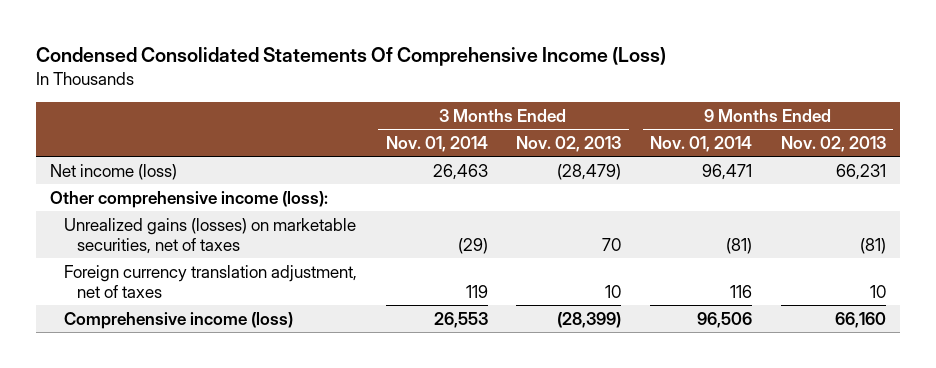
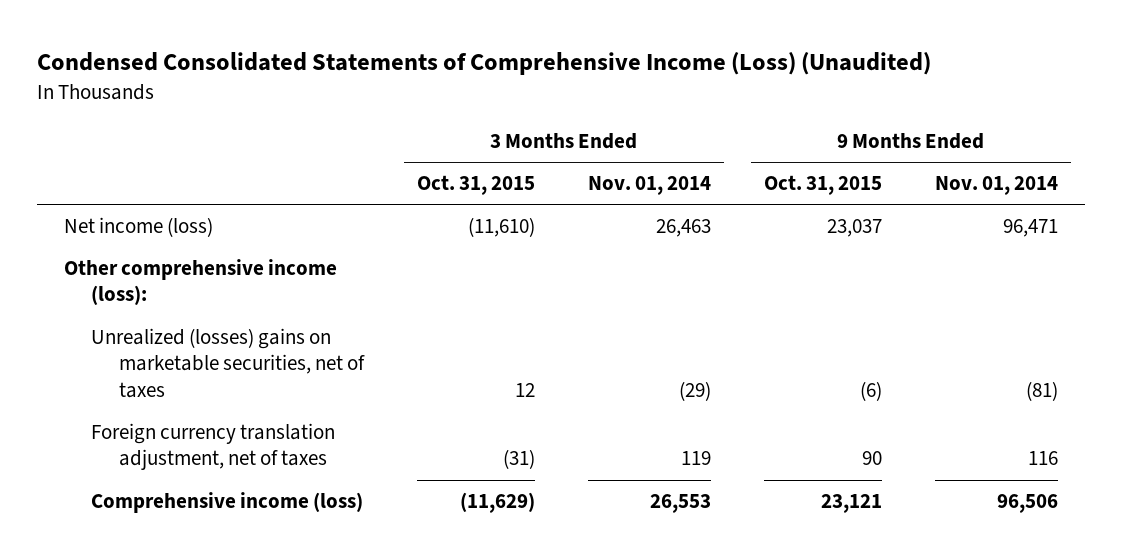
- Condensed Consolidated Statements Of Comprehensive Income (Loss)
+ Condensed Consolidated Statements of Comprehensive Income (Loss) (Unaudited)
- | 3 Months Ended Nov. 01, 2014 | 3 Months Ended Nov. 02, 2013 | 9 Months Ended Nov. 01, 2014 | 9 Months Ended Nov. 02, 2013
+ | 3 Months Ended Oct. 31, 2015 | 3 Months Ended Nov. 01, 2014 | 9 Months Ended Oct. 31, 2015 | 9 Months Ended Nov. 01, 2014
- Unrealized gains (losses) on marketable securities, net of taxes | (29) | 70 | (81) | (81)
+ Unrealized (losses) gains on marketable securities, net of taxes | 12 | (29) | (6) | (81)

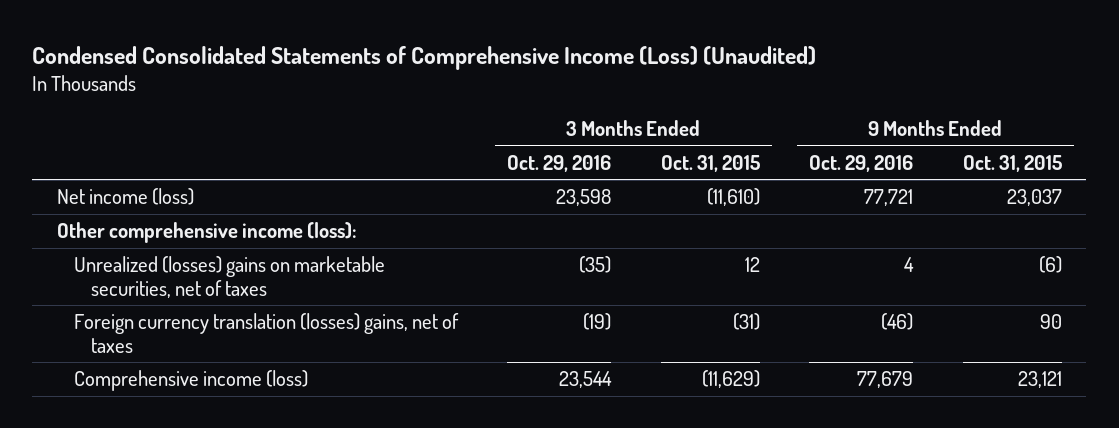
- | 3 Months Ended Oct. 31, 2015 | 3 Months Ended Nov. 01, 2014 | 9 Months Ended Oct. 31, 2015 | 9 Months Ended Nov. 01, 2014
+ | 3 Months Ended Oct. 29, 2016 | 3 Months Ended Oct. 31, 2015 | 9 Months Ended Oct. 29, 2016 | 9 Months Ended Oct. 31, 2015
- Foreign currency translation adjustment, net of taxes | (31) | 119 | 90 | 116
+ Foreign currency translation (losses) gains, net of taxes | (19) | (31) | (46) | 90

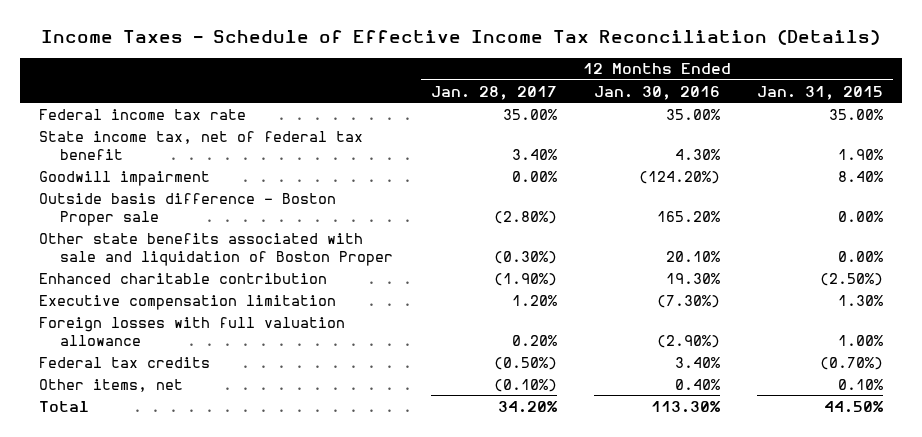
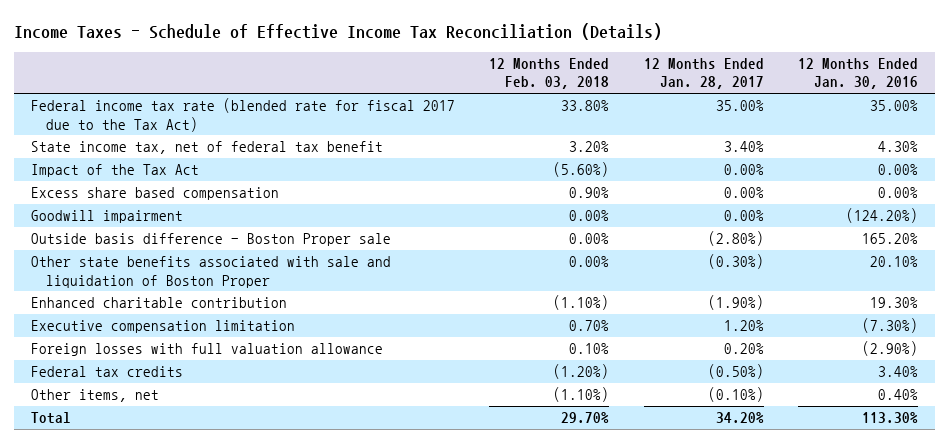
- | 12 Months Ended Jan. 28, 2017 | 12 Months Ended Jan. 30, 2016 | 12 Months Ended Jan. 31, 2015
+ | 12 Months Ended Feb. 03, 2018 | 12 Months Ended Jan. 28, 2017 | 12 Months Ended Jan. 30, 2016
- Federal income tax rate | 35.00% | 35.00% | 35.00%
+ Federal income tax rate (blended rate for fiscal 2017 due to the Tax Act) | 33.80% | 35.00% | 35.00%
+ Impact of the Tax Act | (5.60%) | 0.00% | 0.00%
+ Excess share based compensation | 0.90% | 0.00% | 0.00%

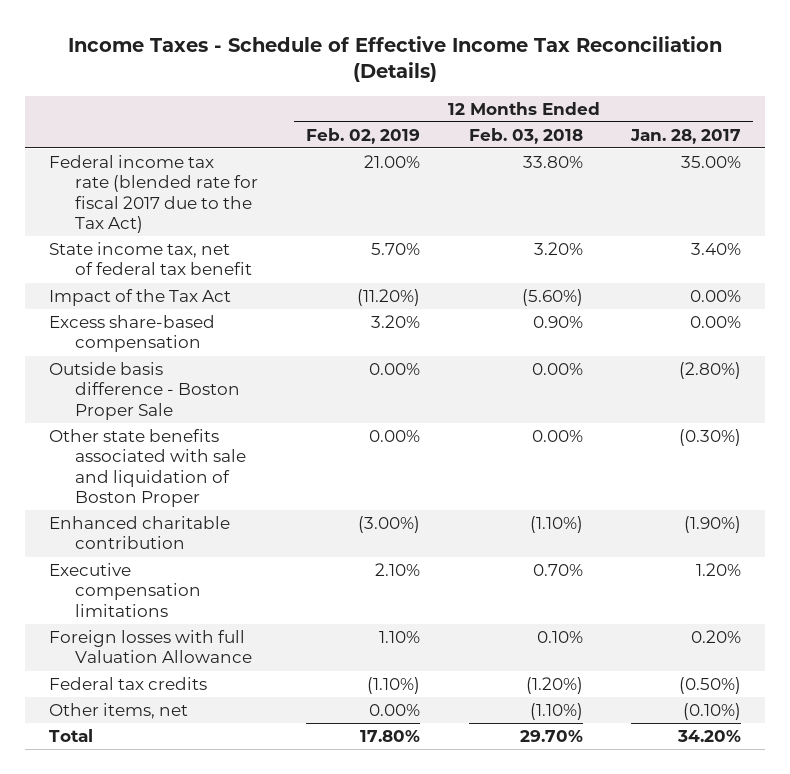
- | 12 Months Ended Feb. 03, 2018 | 12 Months Ended Jan. 28, 2017 | 12 Months Ended Jan. 30, 2016
+ | 12 Months Ended Feb. 02, 2019 | 12 Months Ended Feb. 03, 2018 | 12 Months Ended Jan. 28, 2017
- Excess share based compensation | 0.90% | 0.00% | 0.00%
- Goodwill impairment | 0.00% | 0.00% | (124.20%)
- Outside basis difference - Boston Proper sale | 0.00% | (2.80%) | 165.20%
+ Excess share-based compensation | 3.20% | 0.90% | 0.00%
+ Outside basis difference - Boston Proper Sale | 0.00% | 0.00% | (2.80%)
- Executive compensation limitation | 0.70% | 1.20% | (7.30%)
- Foreign losses with full valuation allowance | 0.10% | 0.20% | (2.90%)
+ Executive compensation limitations | 2.10% | 0.70% | 1.20%
+ Foreign losses with full Valuation Allowance | 1.10% | 0.10% | 0.20%

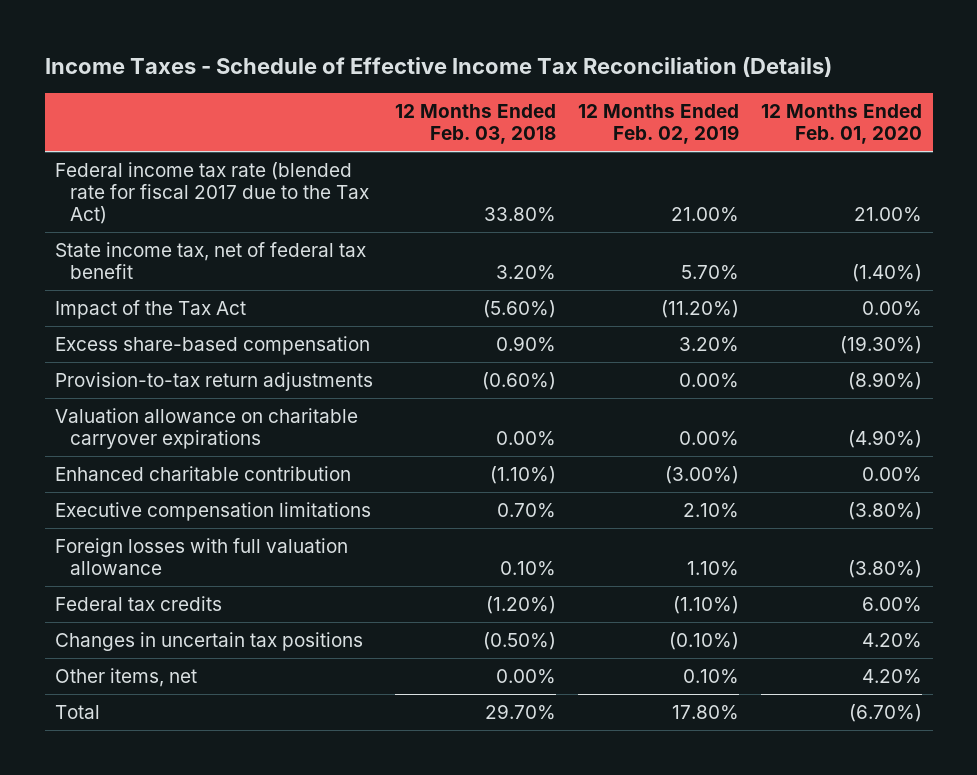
- | 12 Months Ended Feb. 02, 2019 | 12 Months Ended Feb. 03, 2018 | 12 Months Ended Jan. 28, 2017
+ | 12 Months Ended Feb. 03, 2018 | 12 Months Ended Feb. 02, 2019 | 12 Months Ended Feb. 01, 2020
- Outside basis difference - Boston Proper Sale | 0.00% | 0.00% | (2.80%)
- Other state benefits associated with sale and liquidation of Boston Proper | 0.00% | 0.00% | (0.30%)
+ Provision-to-tax return adjustments | (0.60%) | 0.00% | (8.90%)
+ Valuation allowance on charitable carryover expirations | 0.00% | 0.00% | (4.90%)
- Foreign losses with full Valuation Allowance | 1.10% | 0.10% | 0.20%
+ Foreign losses with full valuation allowance | 0.10% | 1.10% | (3.80%)
- Other items, net | 0.00% | (1.10%) | (0.10%)
+ Changes in uncertain tax positions | (0.50%) | (0.10%) | 4.20%
+ Other items, net | 0.00% | 0.10% | 4.20%

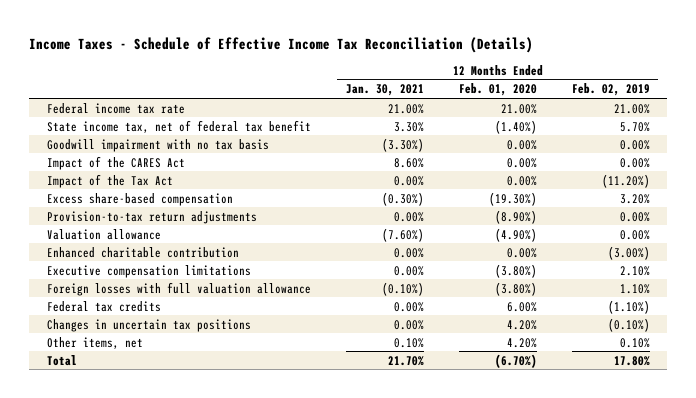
- | 12 Months Ended Feb. 03, 2018 | 12 Months Ended Feb. 02, 2019 | 12 Months Ended Feb. 01, 2020
+ | 12 Months Ended Jan. 30, 2021 | 12 Months Ended Feb. 01, 2020 | 12 Months Ended Feb. 02, 2019
- Federal income tax rate (blended rate for fiscal 2017 due to the Tax Act) | 33.80% | 21.00% | 21.00%
+ Federal income tax rate | 21.00% | 21.00% | 21.00%
+ Goodwill impairment with no tax basis | (3.30%) | 0.00% | 0.00%
+ Impact of the CARES Act | 8.60% | 0.00% | 0.00%
- Valuation allowance on charitable carryover expirations | 0.00% | 0.00% | (4.90%)
+ Valuation allowance | (7.60%) | (4.90%) | 0.00%

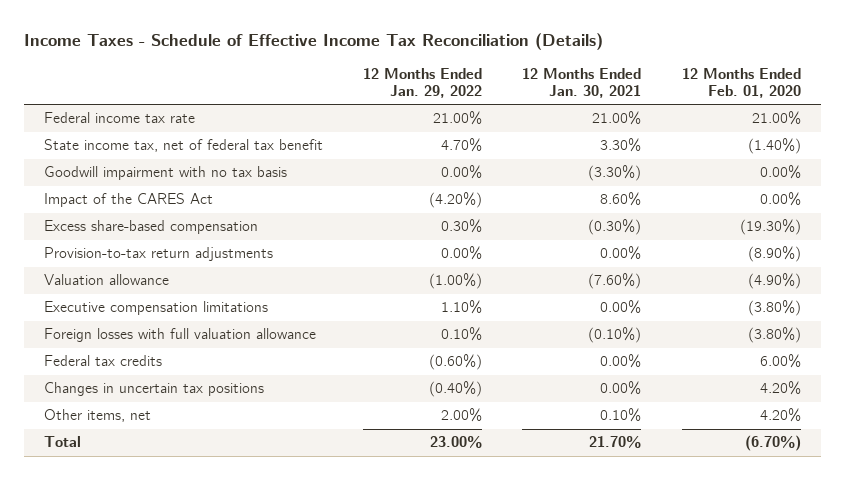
- | 12 Months Ended Jan. 30, 2021 | 12 Months Ended Feb. 01, 2020 | 12 Months Ended Feb. 02, 2019
+ | 12 Months Ended Jan. 29, 2022 | 12 Months Ended Jan. 30, 2021 | 12 Months Ended Feb. 01, 2020
- Impact of the Tax Act | 0.00% | 0.00% | (11.20%)
- Enhanced charitable contribution | 0.00% | 0.00% | (3.00%)

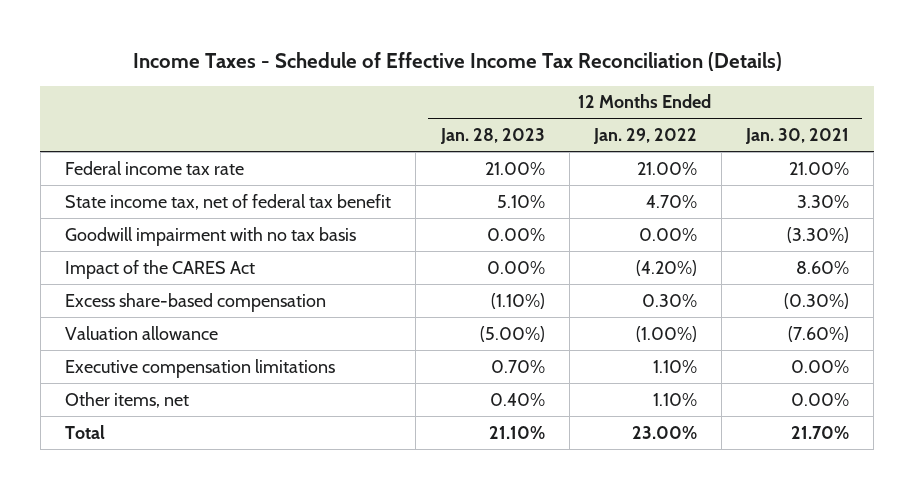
- | 12 Months Ended Jan. 29, 2022 | 12 Months Ended Jan. 30, 2021 | 12 Months Ended Feb. 01, 2020
+ | 12 Months Ended Jan. 28, 2023 | 12 Months Ended Jan. 29, 2022 | 12 Months Ended Jan. 30, 2021
- Provision-to-tax return adjustments | 0.00% | 0.00% | (8.90%)
- Foreign losses with full valuation allowance | 0.10% | (0.10%) | (3.80%)
- Federal tax credits | (0.60%) | 0.00% | 6.00%
- Changes in uncertain tax positions | (0.40%) | 0.00% | 4.20%
- Other items, net | 2.00% | 0.10% | 4.20%
+ Other items, net | 0.40% | 1.10% | 0.00%

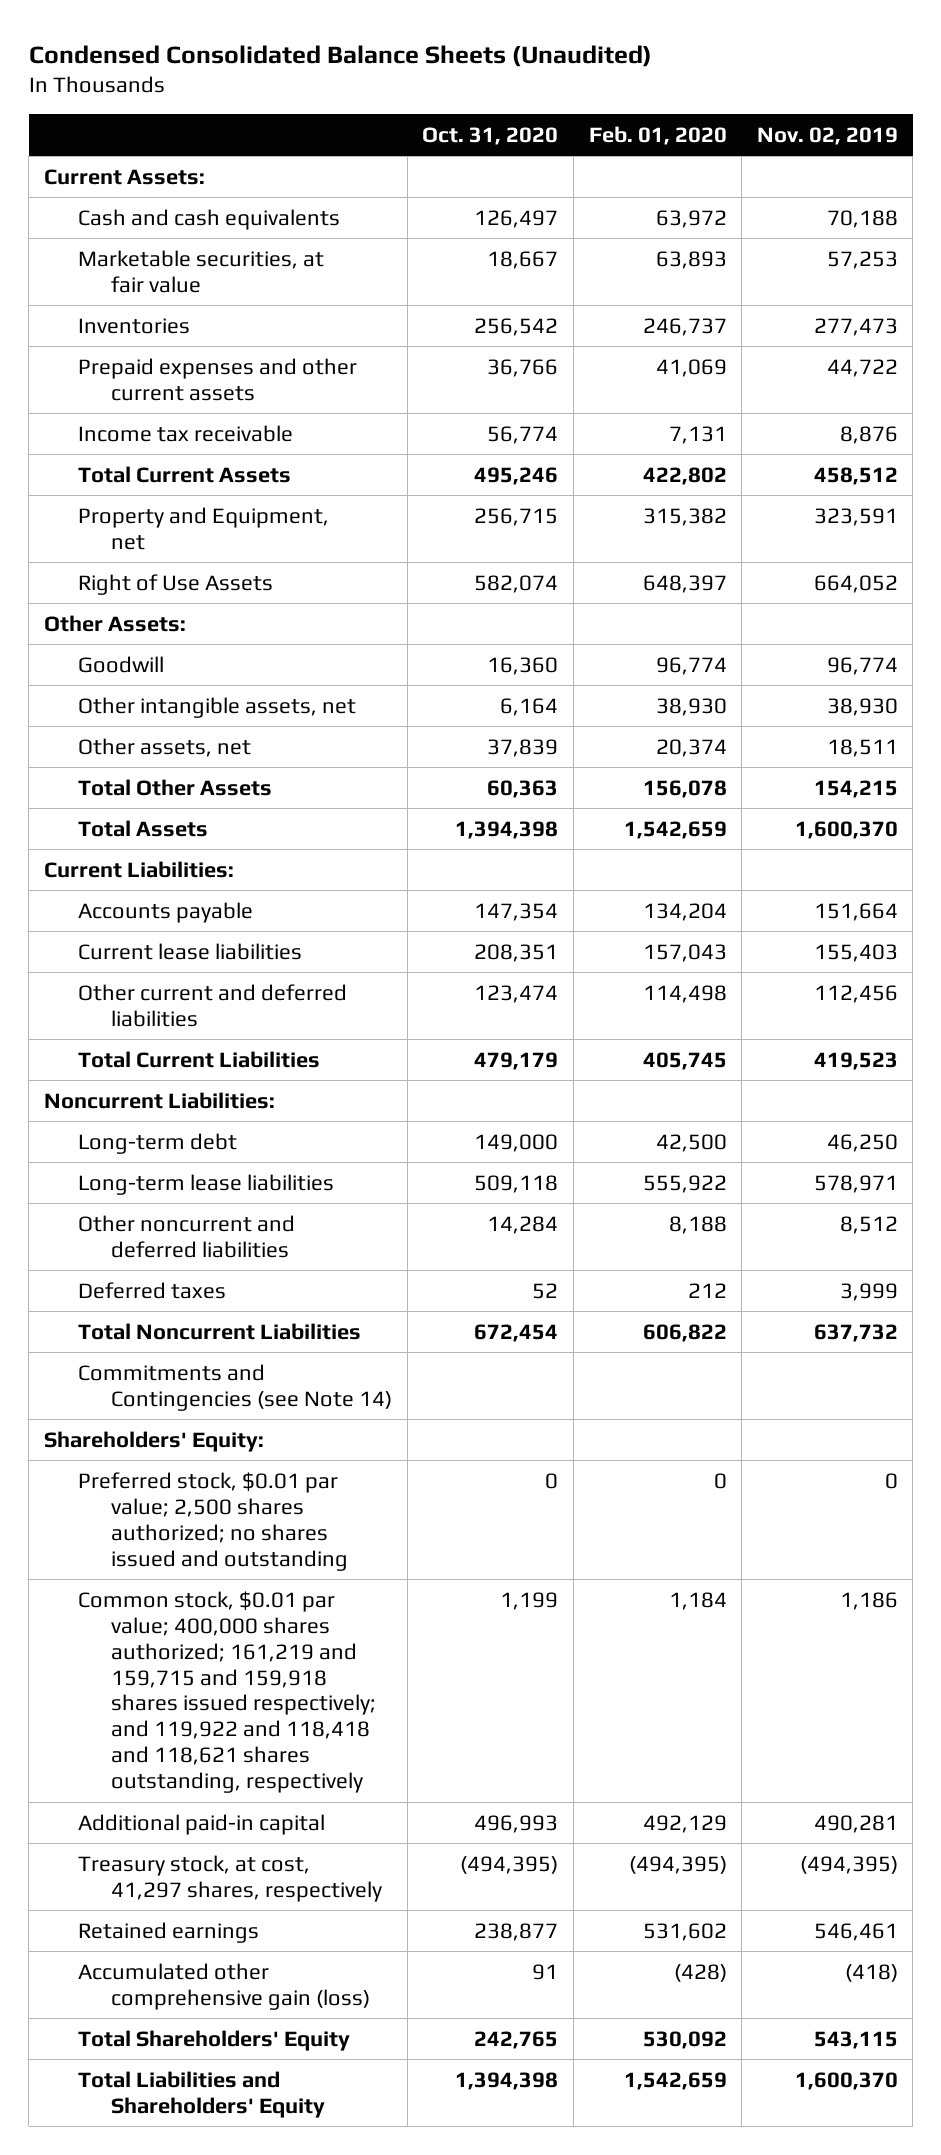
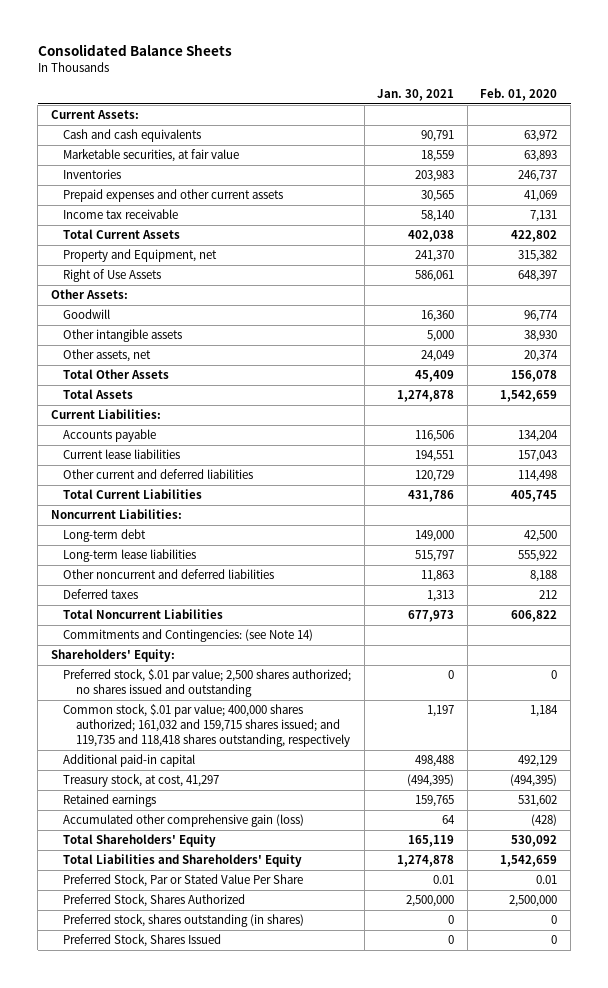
- Condensed Consolidated Balance Sheets (Unaudited)
+ Consolidated Balance Sheets
- | Oct. 31, 2020 | Feb. 01, 2020 | Nov. 02, 2019
+ | Jan. 30, 2021 | Feb. 01, 2020
- Other intangible assets, net | 6,164 | 38,930 | 38,930
+ Other intangible assets | 5,000 | 38,930
- Commitments and Contingencies (see Note 14)
+ Commitments and Contingencies: (see Note 14)
- Preferred stock, $0.01 par value; 2,500 shares authorized; no shares issued and outstanding | 0 | 0 | 0
- Common stock, $0.01 par value; 400,000 shares authorized; 161,219 and 159,715 and 159,918 shares issued respectively; and 119,922 and 118,418 and 118,621 shares outstanding, respectively | 1,199 | 1,184 | 1,186
+ Preferred stock, $.01 par value; 2,500 shares authorized; no shares issued and outstanding | 0 | 0
+ Common stock, $.01 par value; 400,000 shares authorized; 161,032 and 159,715 shares issued; and 119,735 and 118,418 shares outstanding, respectively | 1,197 | 1,184
- Treasury stock, at cost, 41,297 shares, respectively | (494,395) | (494,395) | (494,395)
+ Treasury stock, at cost, 41,297 | (494,395) | (494,395)
+ Preferred Stock, Par or Stated Value Per Share | 0.01 | 0.01
+ Preferred Stock, Shares Authorized | 2,500,000 | 2,500,000
+ Preferred stock, shares outstanding (in shares) | 0 | 0
+ Preferred Stock, Shares Issued | 0 | 0

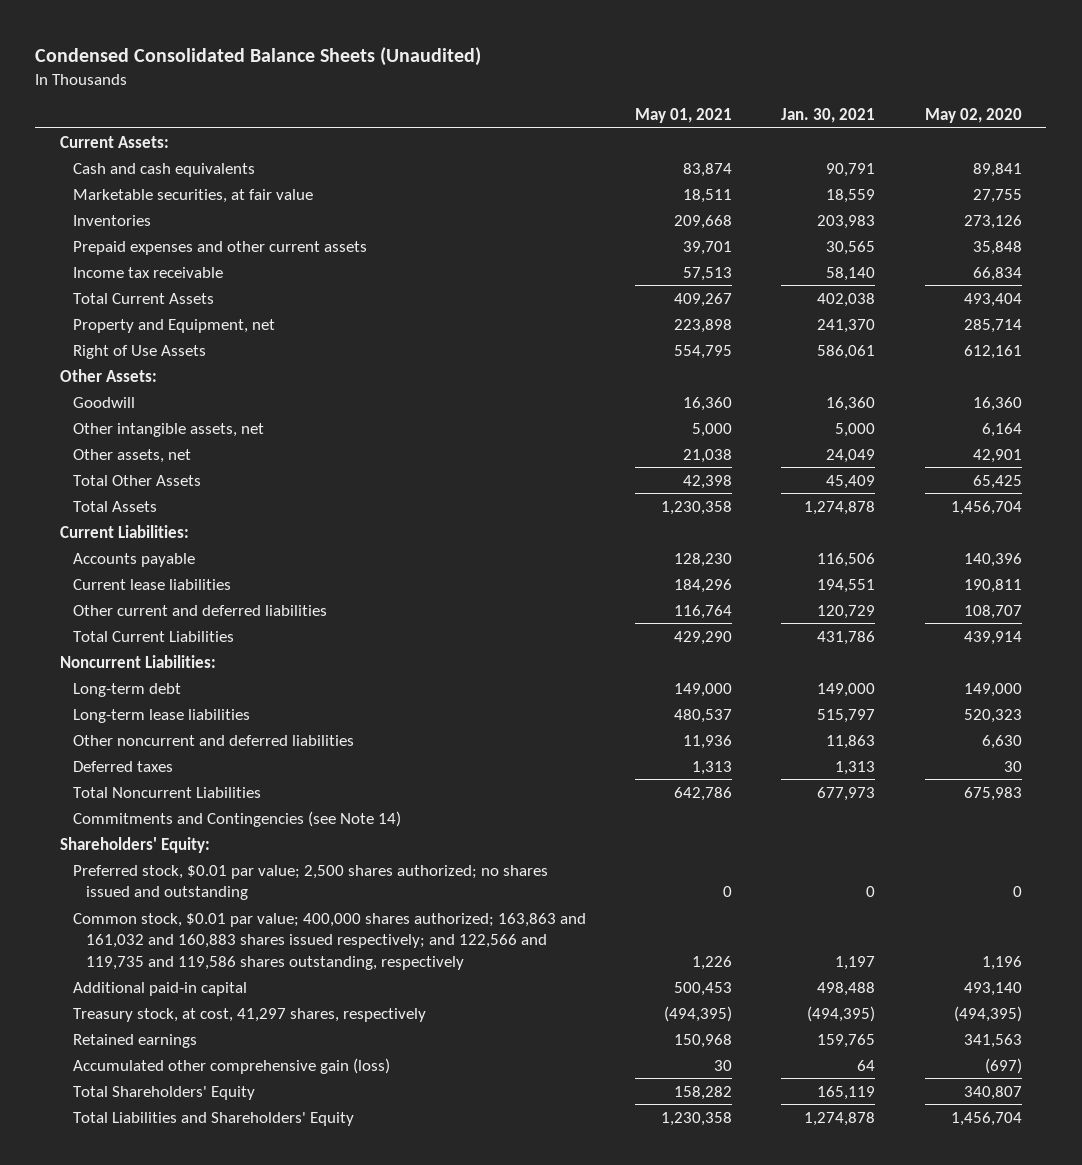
- Consolidated Balance Sheets
+ Condensed Consolidated Balance Sheets (Unaudited)
- | Jan. 30, 2021 | Feb. 01, 2020
+ | May 01, 2021 | Jan. 30, 2021 | May 02, 2020
- Other intangible assets | 5,000 | 38,930
+ Other intangible assets, net | 5,000 | 5,000 | 6,164
- Commitments and Contingencies: (see Note 14)
+ Commitments and Contingencies (see Note 14)
- Preferred stock, $.01 par value; 2,500 shares authorized; no shares issued and outstanding | 0 | 0
- Common stock, $.01 par value; 400,000 shares authorized; 161,032 and 159,715 shares issued; and 119,735 and 118,418 shares outstanding, respectively | 1,197 | 1,184
+ Preferred stock, $0.01 par value; 2,500 shares authorized; no shares issued and outstanding | 0 | 0 | 0
+ Common stock, $0.01 par value; 400,000 shares authorized; 163,863 and 161,032 and 160,883 shares issued respectively; and 122,566 and 119,735 and 119,586 shares outstanding, respectively | 1,226 | 1,197 | 1,196
- Treasury stock, at cost, 41,297 | (494,395) | (494,395)
+ Treasury stock, at cost, 41,297 shares, respectively | (494,395) | (494,395) | (494,395)
- Preferred Stock, Par or Stated Value Per Share | 0.01 | 0.01
- Preferred Stock, Shares Authorized | 2,500,000 | 2,500,000
- Preferred stock, shares outstanding (in shares) | 0 | 0
- Preferred Stock, Shares Issued | 0 | 0

